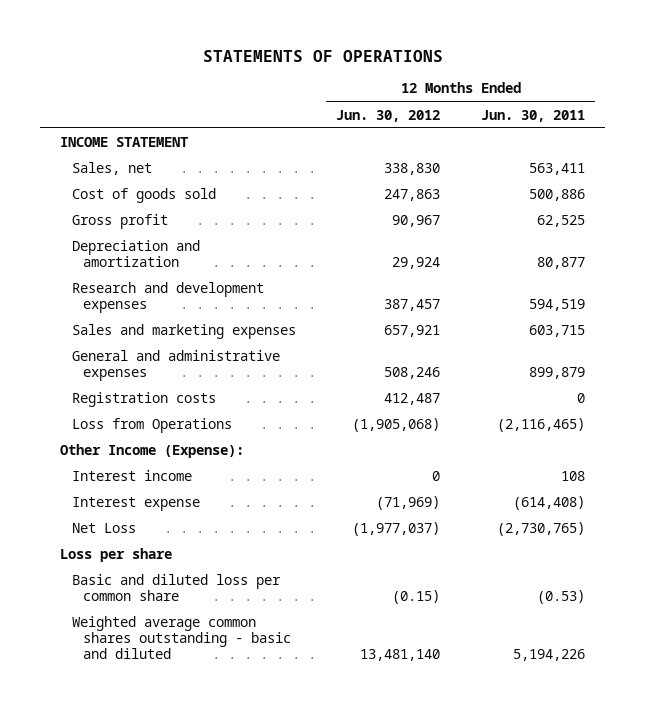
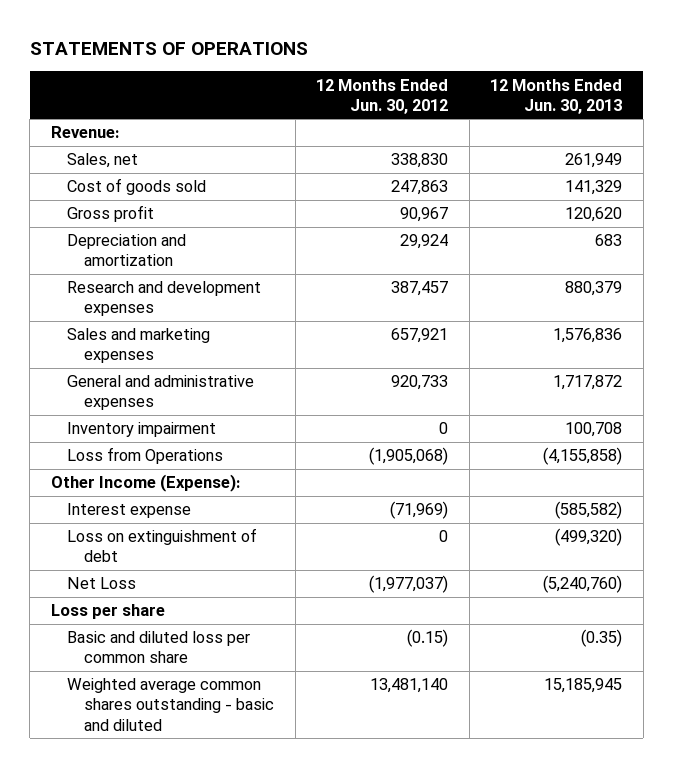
- | 12 Months Ended Jun. 30, 2012 | 12 Months Ended Jun. 30, 2011
+ | 12 Months Ended Jun. 30, 2012 | 12 Months Ended Jun. 30, 2013
- INCOME STATEMENT
+ Revenue:
- General and administrative expenses | 508,246 | 899,879
- Registration costs | 412,487 | 0
+ General and administrative expenses | 920,733 | 1,717,872
+ Inventory impairment | 0 | 100,708
- Interest income | 0 | 108
+ Loss on extinguishment of debt | 0 | (499,320)

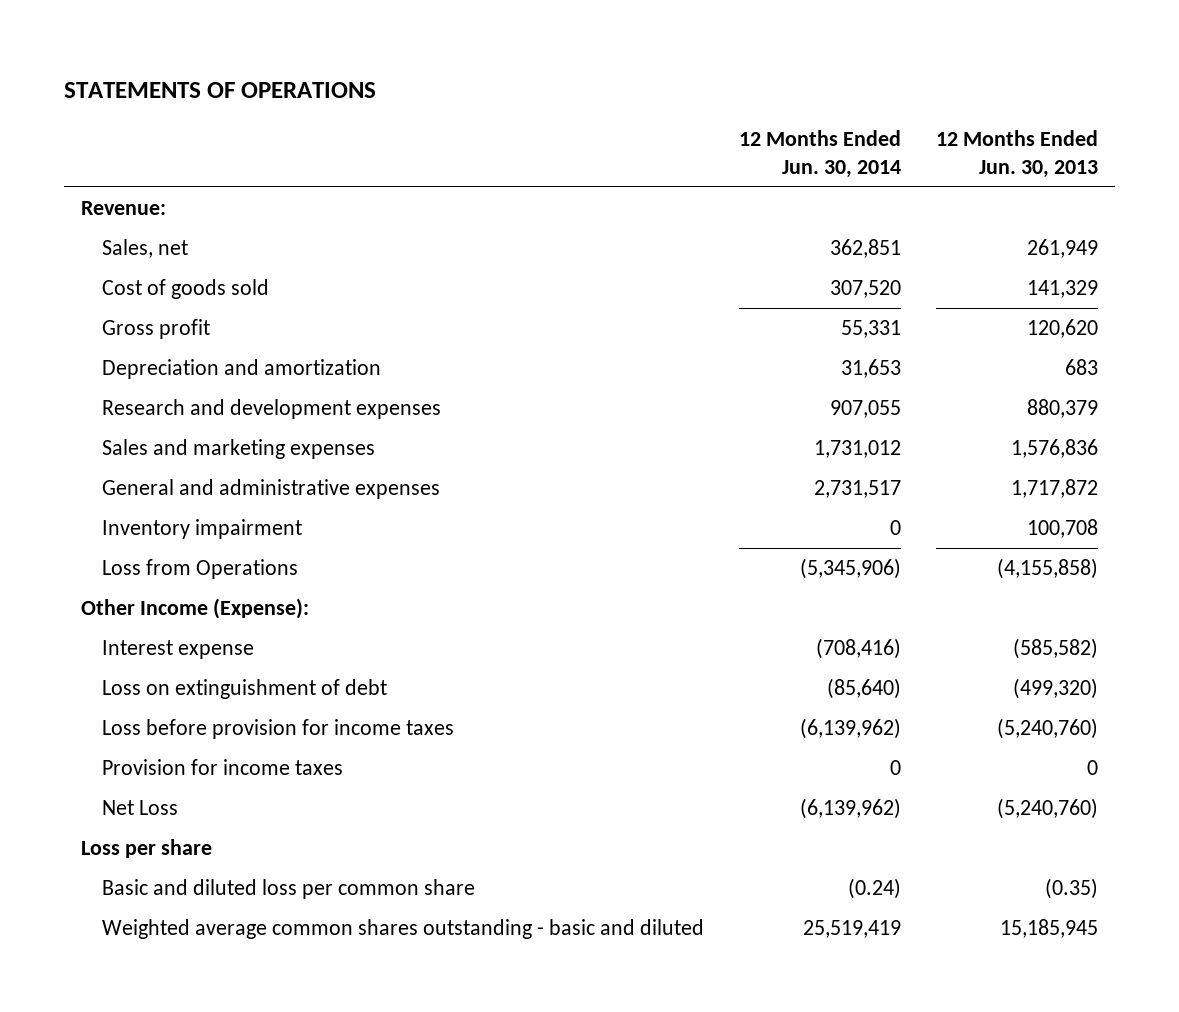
- | 12 Months Ended Jun. 30, 2012 | 12 Months Ended Jun. 30, 2013
+ | 12 Months Ended Jun. 30, 2014 | 12 Months Ended Jun. 30, 2013
+ Loss before provision for income taxes | (6,139,962) | (5,240,760)
+ Provision for income taxes | 0 | 0

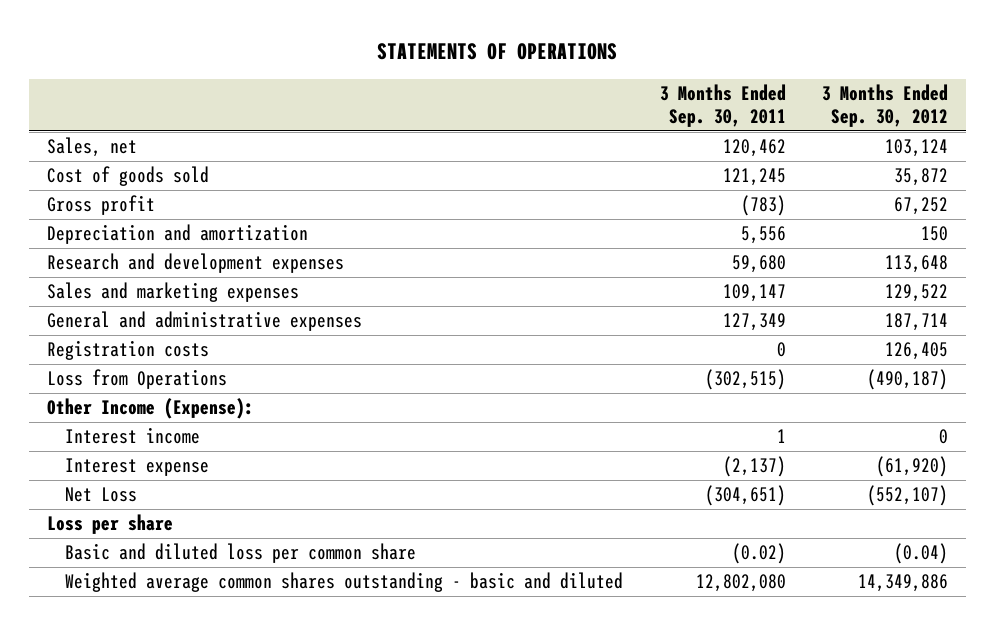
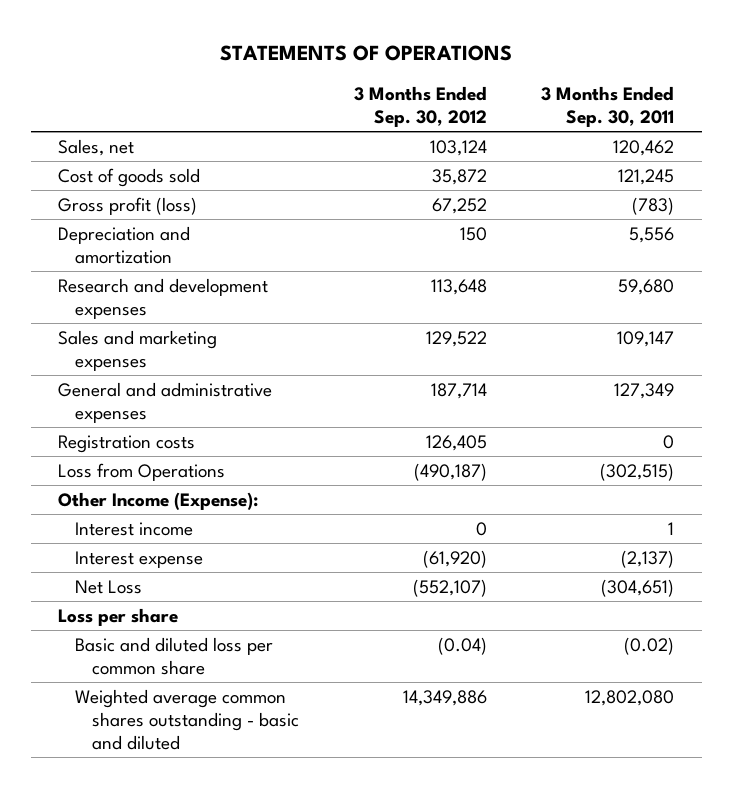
- | 3 Months Ended Sep. 30, 2011 | 3 Months Ended Sep. 30, 2012
+ | 3 Months Ended Sep. 30, 2012 | 3 Months Ended Sep. 30, 2011
- Gross profit | (783) | 67,252
+ Gross profit (loss) | 67,252 | (783)

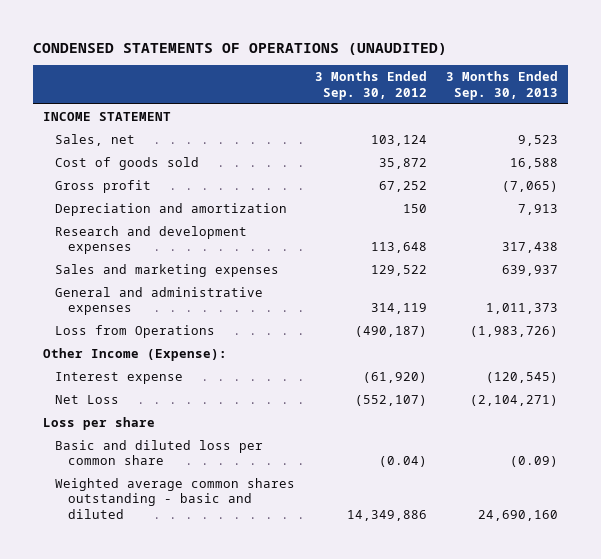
- STATEMENTS OF OPERATIONS
+ CONDENSED STATEMENTS OF OPERATIONS (UNAUDITED)
- | 3 Months Ended Sep. 30, 2012 | 3 Months Ended Sep. 30, 2011
+ | 3 Months Ended Sep. 30, 2012 | 3 Months Ended Sep. 30, 2013
+ INCOME STATEMENT
- Gross profit (loss) | 67,252 | (783)
+ Gross profit | 67,252 | (7,065)
- General and administrative expenses | 187,714 | 127,349
- Registration costs | 126,405 | 0
+ General and administrative expenses | 314,119 | 1,011,373
- Interest income | 0 | 1

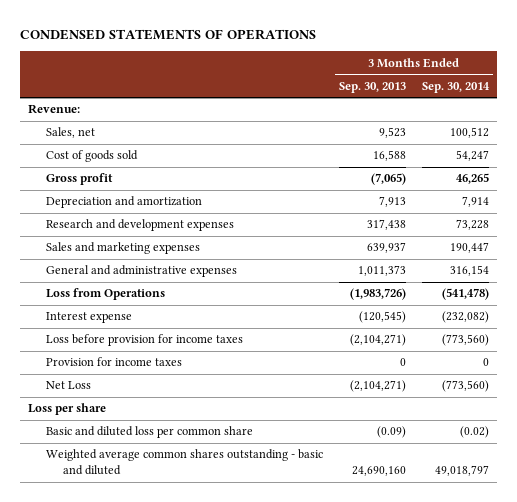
- CONDENSED STATEMENTS OF OPERATIONS (UNAUDITED)
+ CONDENSED STATEMENTS OF OPERATIONS
- | 3 Months Ended Sep. 30, 2012 | 3 Months Ended Sep. 30, 2013
+ | 3 Months Ended Sep. 30, 2013 | 3 Months Ended Sep. 30, 2014
- INCOME STATEMENT
+ Revenue:
- Other Income (Expense):
+ Loss before provision for income taxes | (2,104,271) | (773,560)
+ Provision for income taxes | 0 | 0

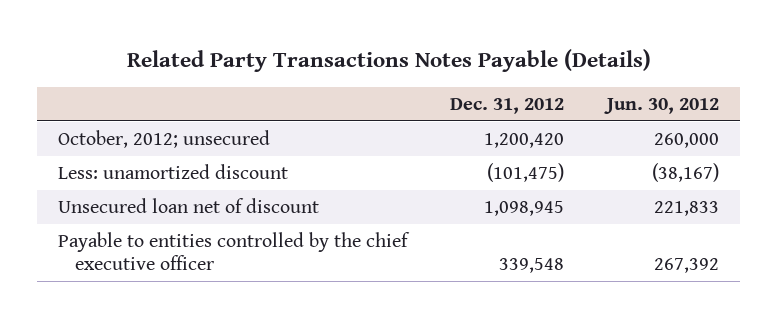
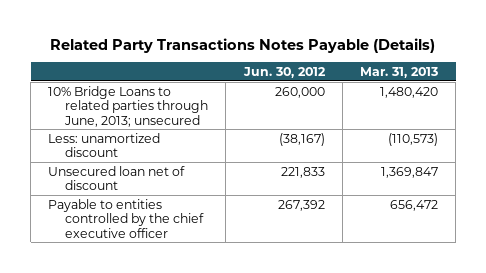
- | Dec. 31, 2012 | Jun. 30, 2012
+ | Jun. 30, 2012 | Mar. 31, 2013
- October, 2012; unsecured | 1,200,420 | 260,000
+ 10% Bridge Loans to related parties through June, 2013; unsecured | 260,000 | 1,480,420

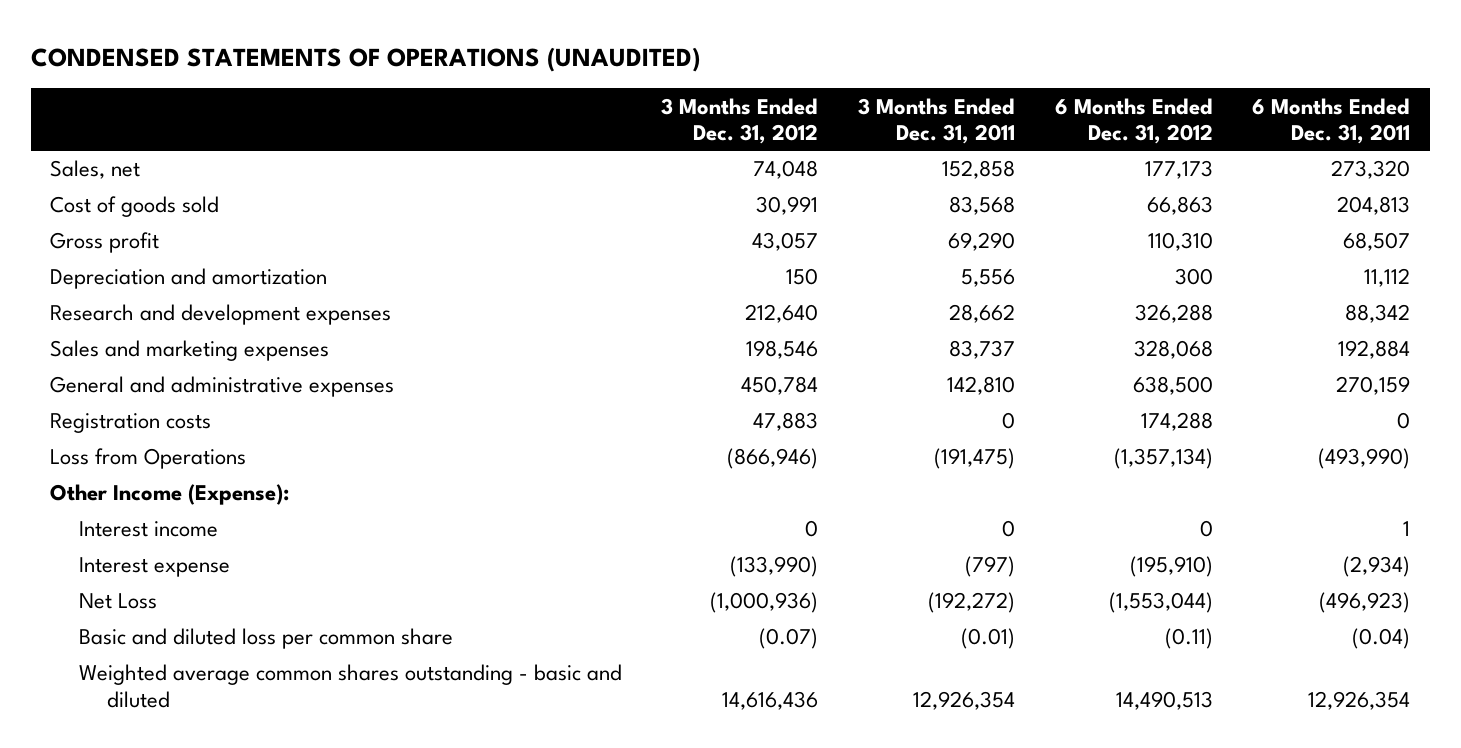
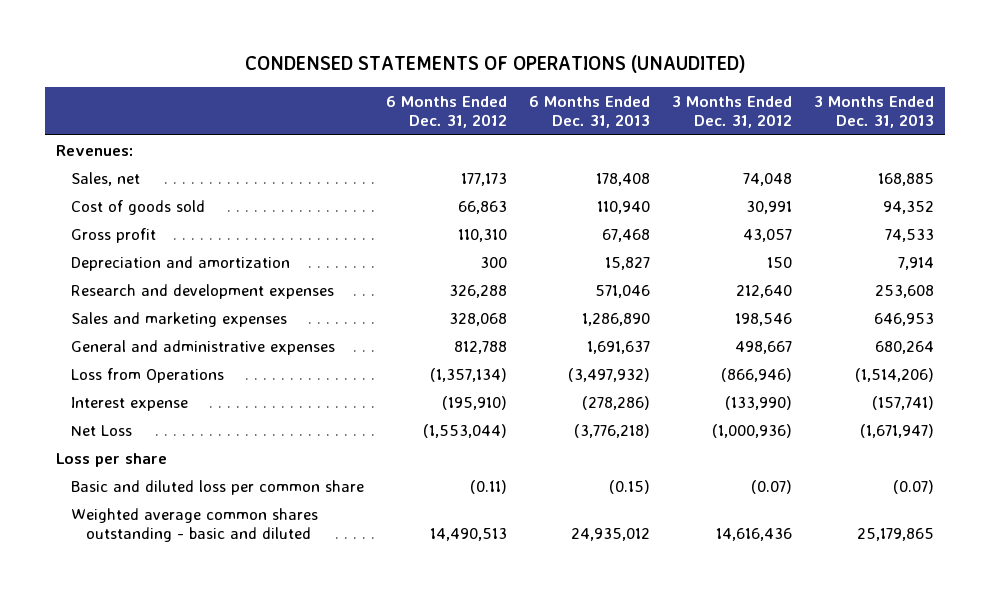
- | 3 Months Ended Dec. 31, 2012 | 3 Months Ended Dec. 31, 2011 | 6 Months Ended Dec. 31, 2012 | 6 Months Ended Dec. 31, 2011
+ | 6 Months Ended Dec. 31, 2012 | 6 Months Ended Dec. 31, 2013 | 3 Months Ended Dec. 31, 2012 | 3 Months Ended Dec. 31, 2013
+ Revenues:
- General and administrative expenses | 450,784 | 142,810 | 638,500 | 270,159
- Registration costs | 47,883 | 0 | 174,288 | 0
+ General and administrative expenses | 812,788 | 1,691,637 | 498,667 | 680,264
- Other Income (Expense):
- Interest income | 0 | 0 | 0 | 1
+ Loss per share

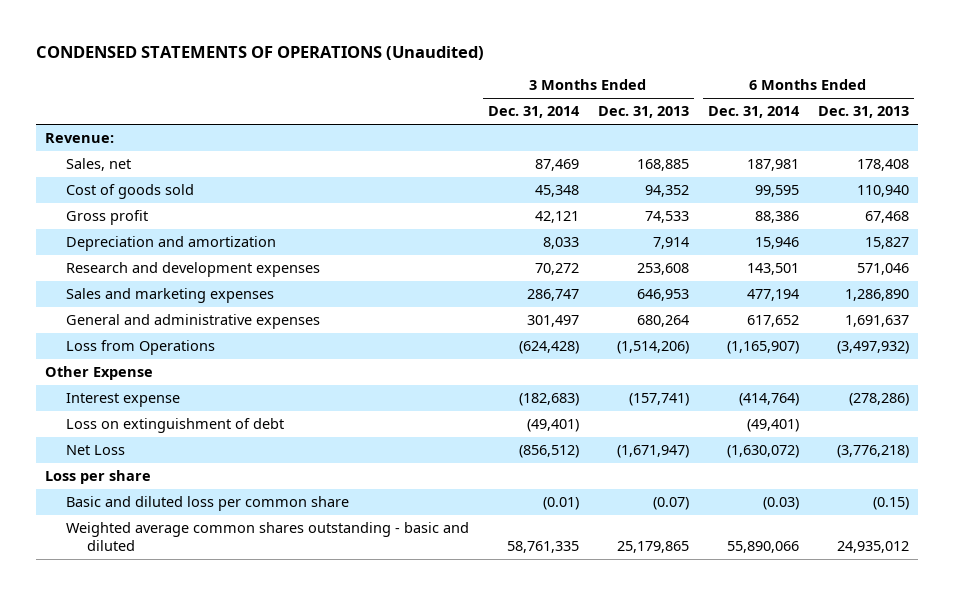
- CONDENSED STATEMENTS OF OPERATIONS (UNAUDITED)
+ CONDENSED STATEMENTS OF OPERATIONS (Unaudited)
- | 6 Months Ended Dec. 31, 2012 | 6 Months Ended Dec. 31, 2013 | 3 Months Ended Dec. 31, 2012 | 3 Months Ended Dec. 31, 2013
+ | 3 Months Ended Dec. 31, 2014 | 3 Months Ended Dec. 31, 2013 | 6 Months Ended Dec. 31, 2014 | 6 Months Ended Dec. 31, 2013
- Revenues:
+ Revenue:
+ Other Expense
+ Loss on extinguishment of debt | (49,401) | | (49,401) |

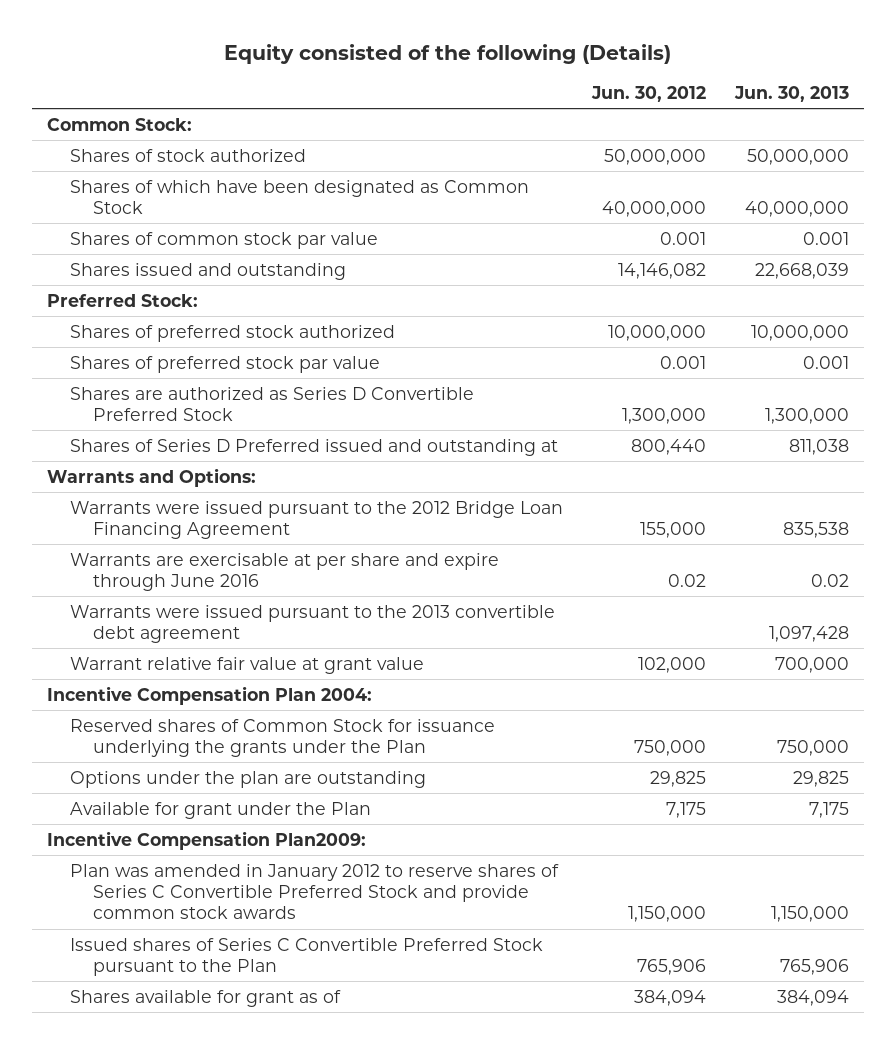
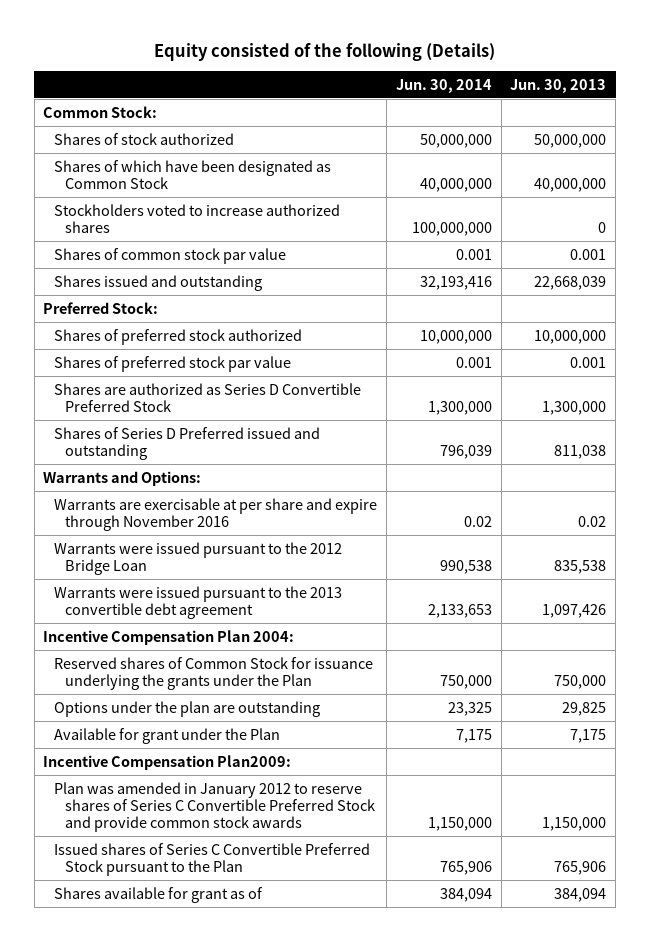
- | Jun. 30, 2012 | Jun. 30, 2013
+ | Jun. 30, 2014 | Jun. 30, 2013
+ Stockholders voted to increase authorized shares | 100,000,000 | 0
- Shares of Series D Preferred issued and outstanding at | 800,440 | 811,038
+ Shares of Series D Preferred issued and outstanding | 796,039 | 811,038
- Warrants were issued pursuant to the 2012 Bridge Loan Financing Agreement | 155,000 | 835,538
- Warrants are exercisable at per share and expire through June 2016 | 0.02 | 0.02
- Warrants were issued pursuant to the 2013 convertible debt agreement | | 1,097,428
- Warrant relative fair value at grant value | 102,000 | 700,000
+ Warrants are exercisable at per share and expire through November 2016 | 0.02 | 0.02
+ Warrants were issued pursuant to the 2012 Bridge Loan | 990,538 | 835,538
+ Warrants were issued pursuant to the 2013 convertible debt agreement | 2,133,653 | 1,097,426

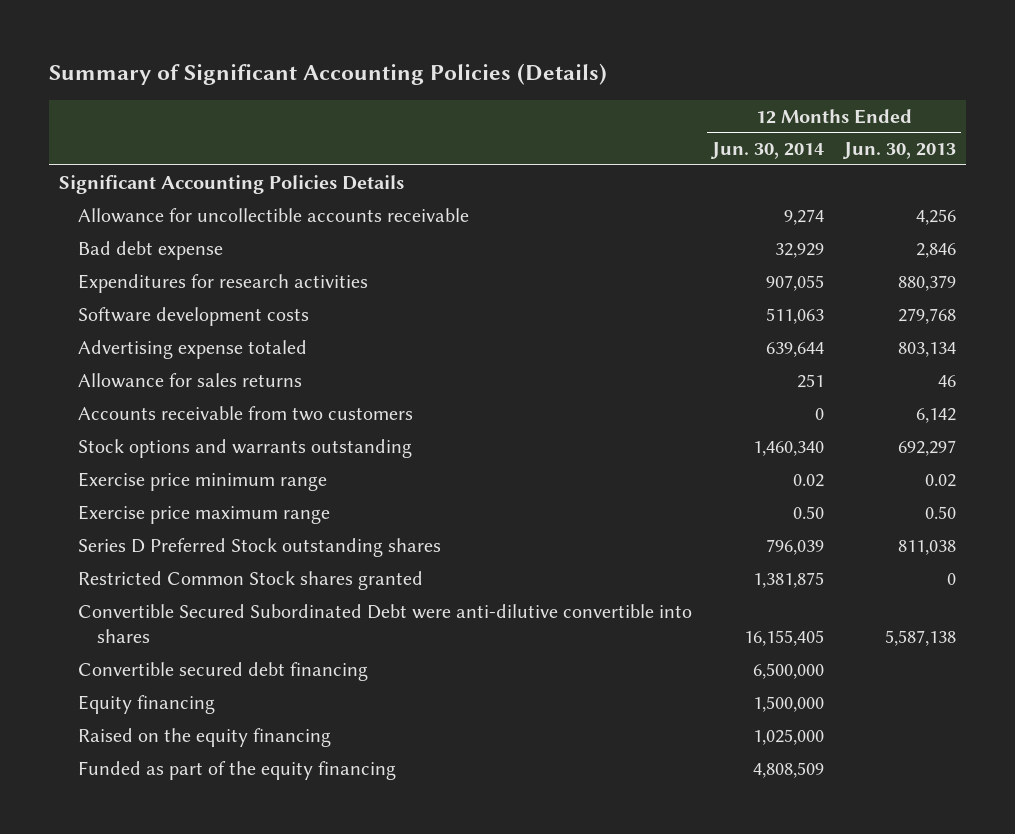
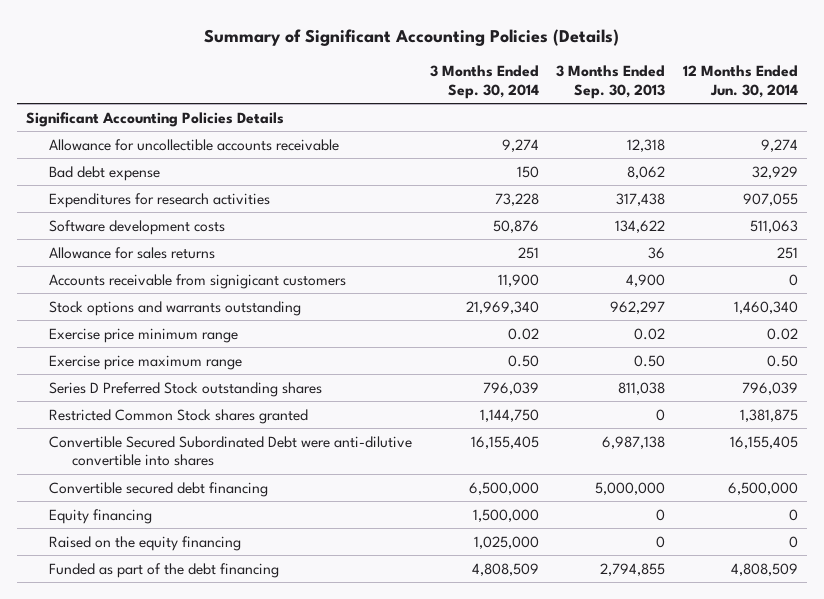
- | 12 Months Ended Jun. 30, 2014 | 12 Months Ended Jun. 30, 2013
+ | 3 Months Ended Sep. 30, 2014 | 3 Months Ended Sep. 30, 2013 | 12 Months Ended Jun. 30, 2014
- Advertising expense totaled | 639,644 | 803,134
- Accounts receivable from two customers | 0 | 6,142
+ Accounts receivable from signigicant customers | 11,900 | 4,900 | 0
- Equity financing | 1,500,000 |
- Raised on the equity financing | 1,025,000 |
- Funded as part of the equity financing | 4,808,509 |
+ Equity financing | 1,500,000 | 0 | 0
+ Raised on the equity financing | 1,025,000 | 0 | 0
+ Funded as part of the debt financing | 4,808,509 | 2,794,855 | 4,808,509

